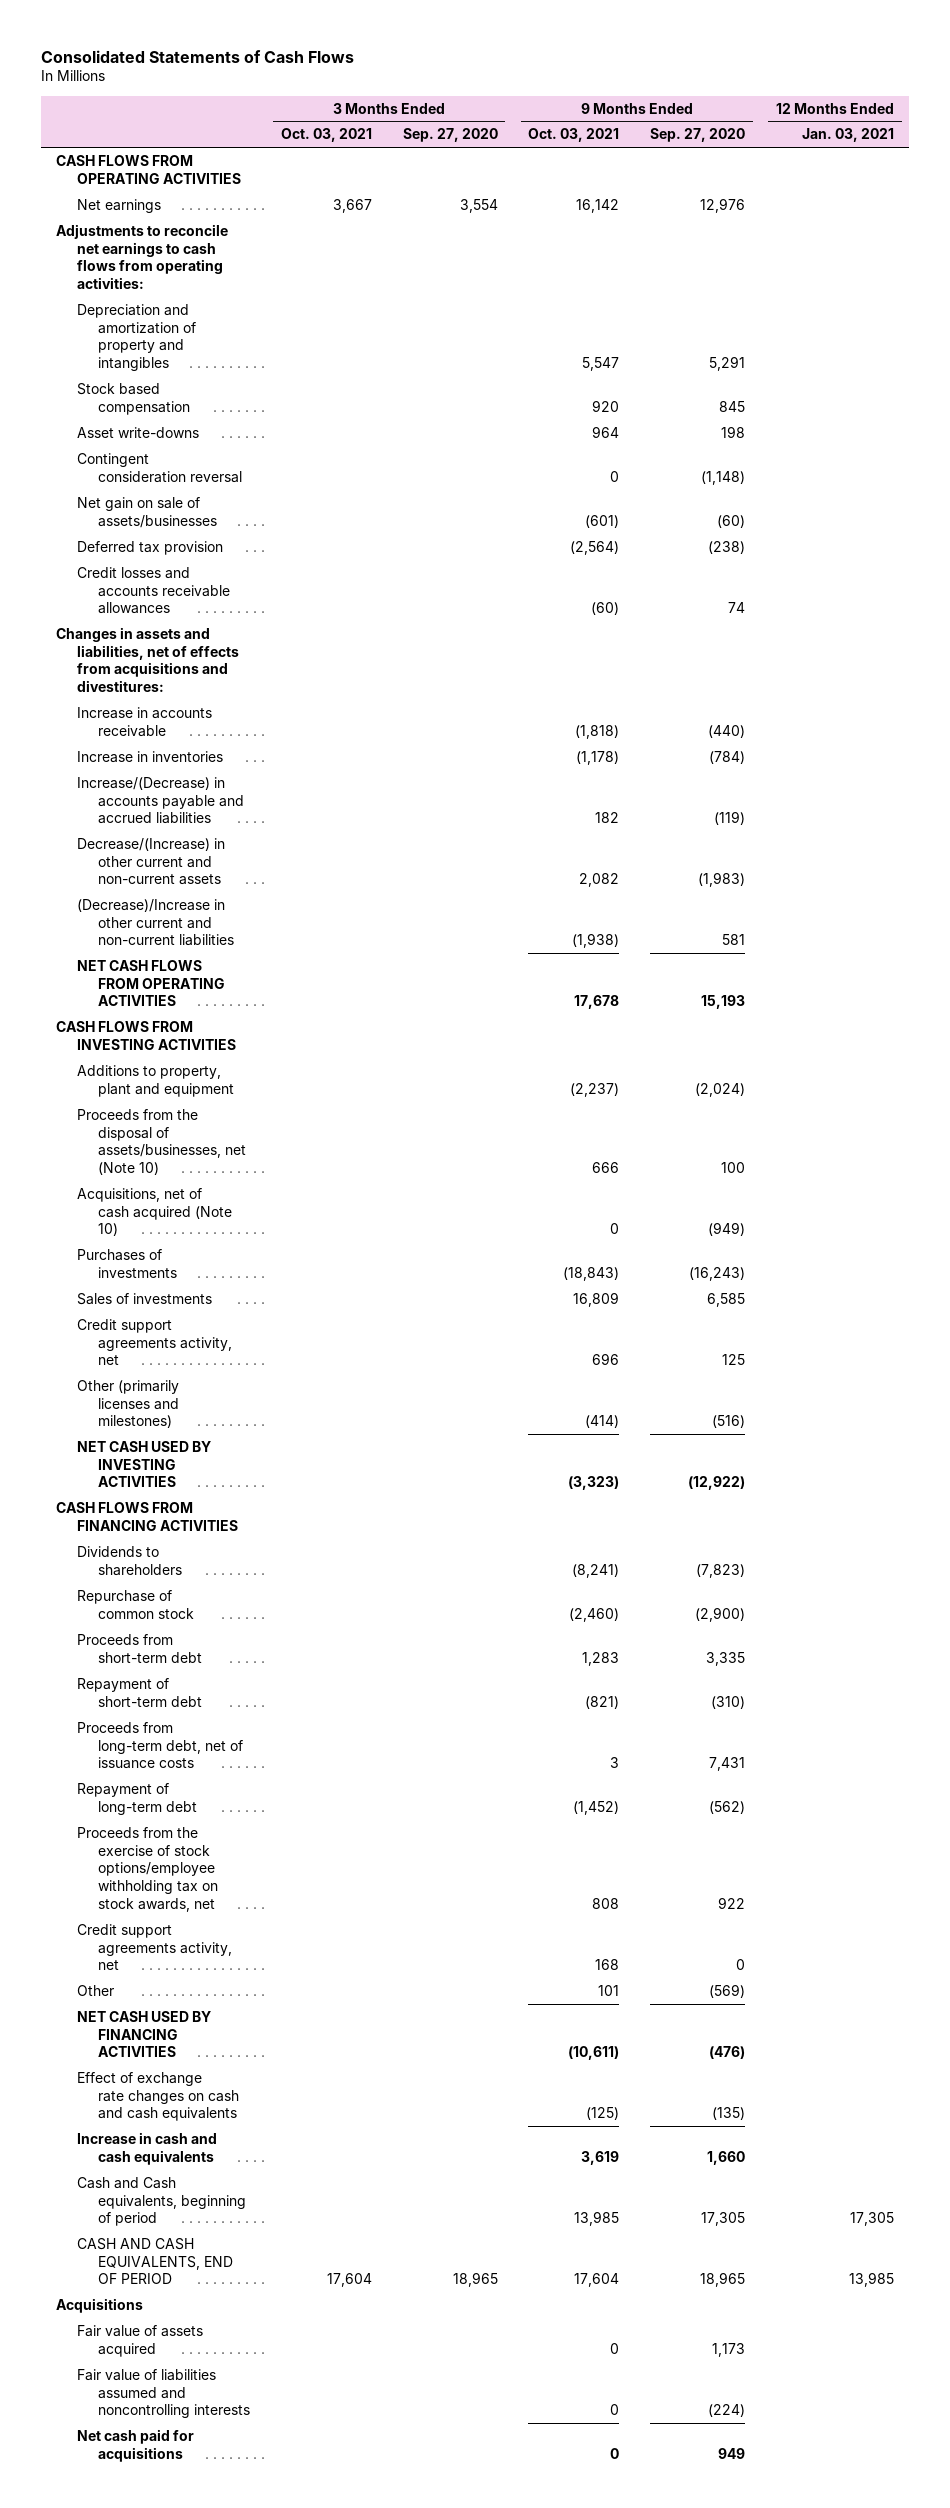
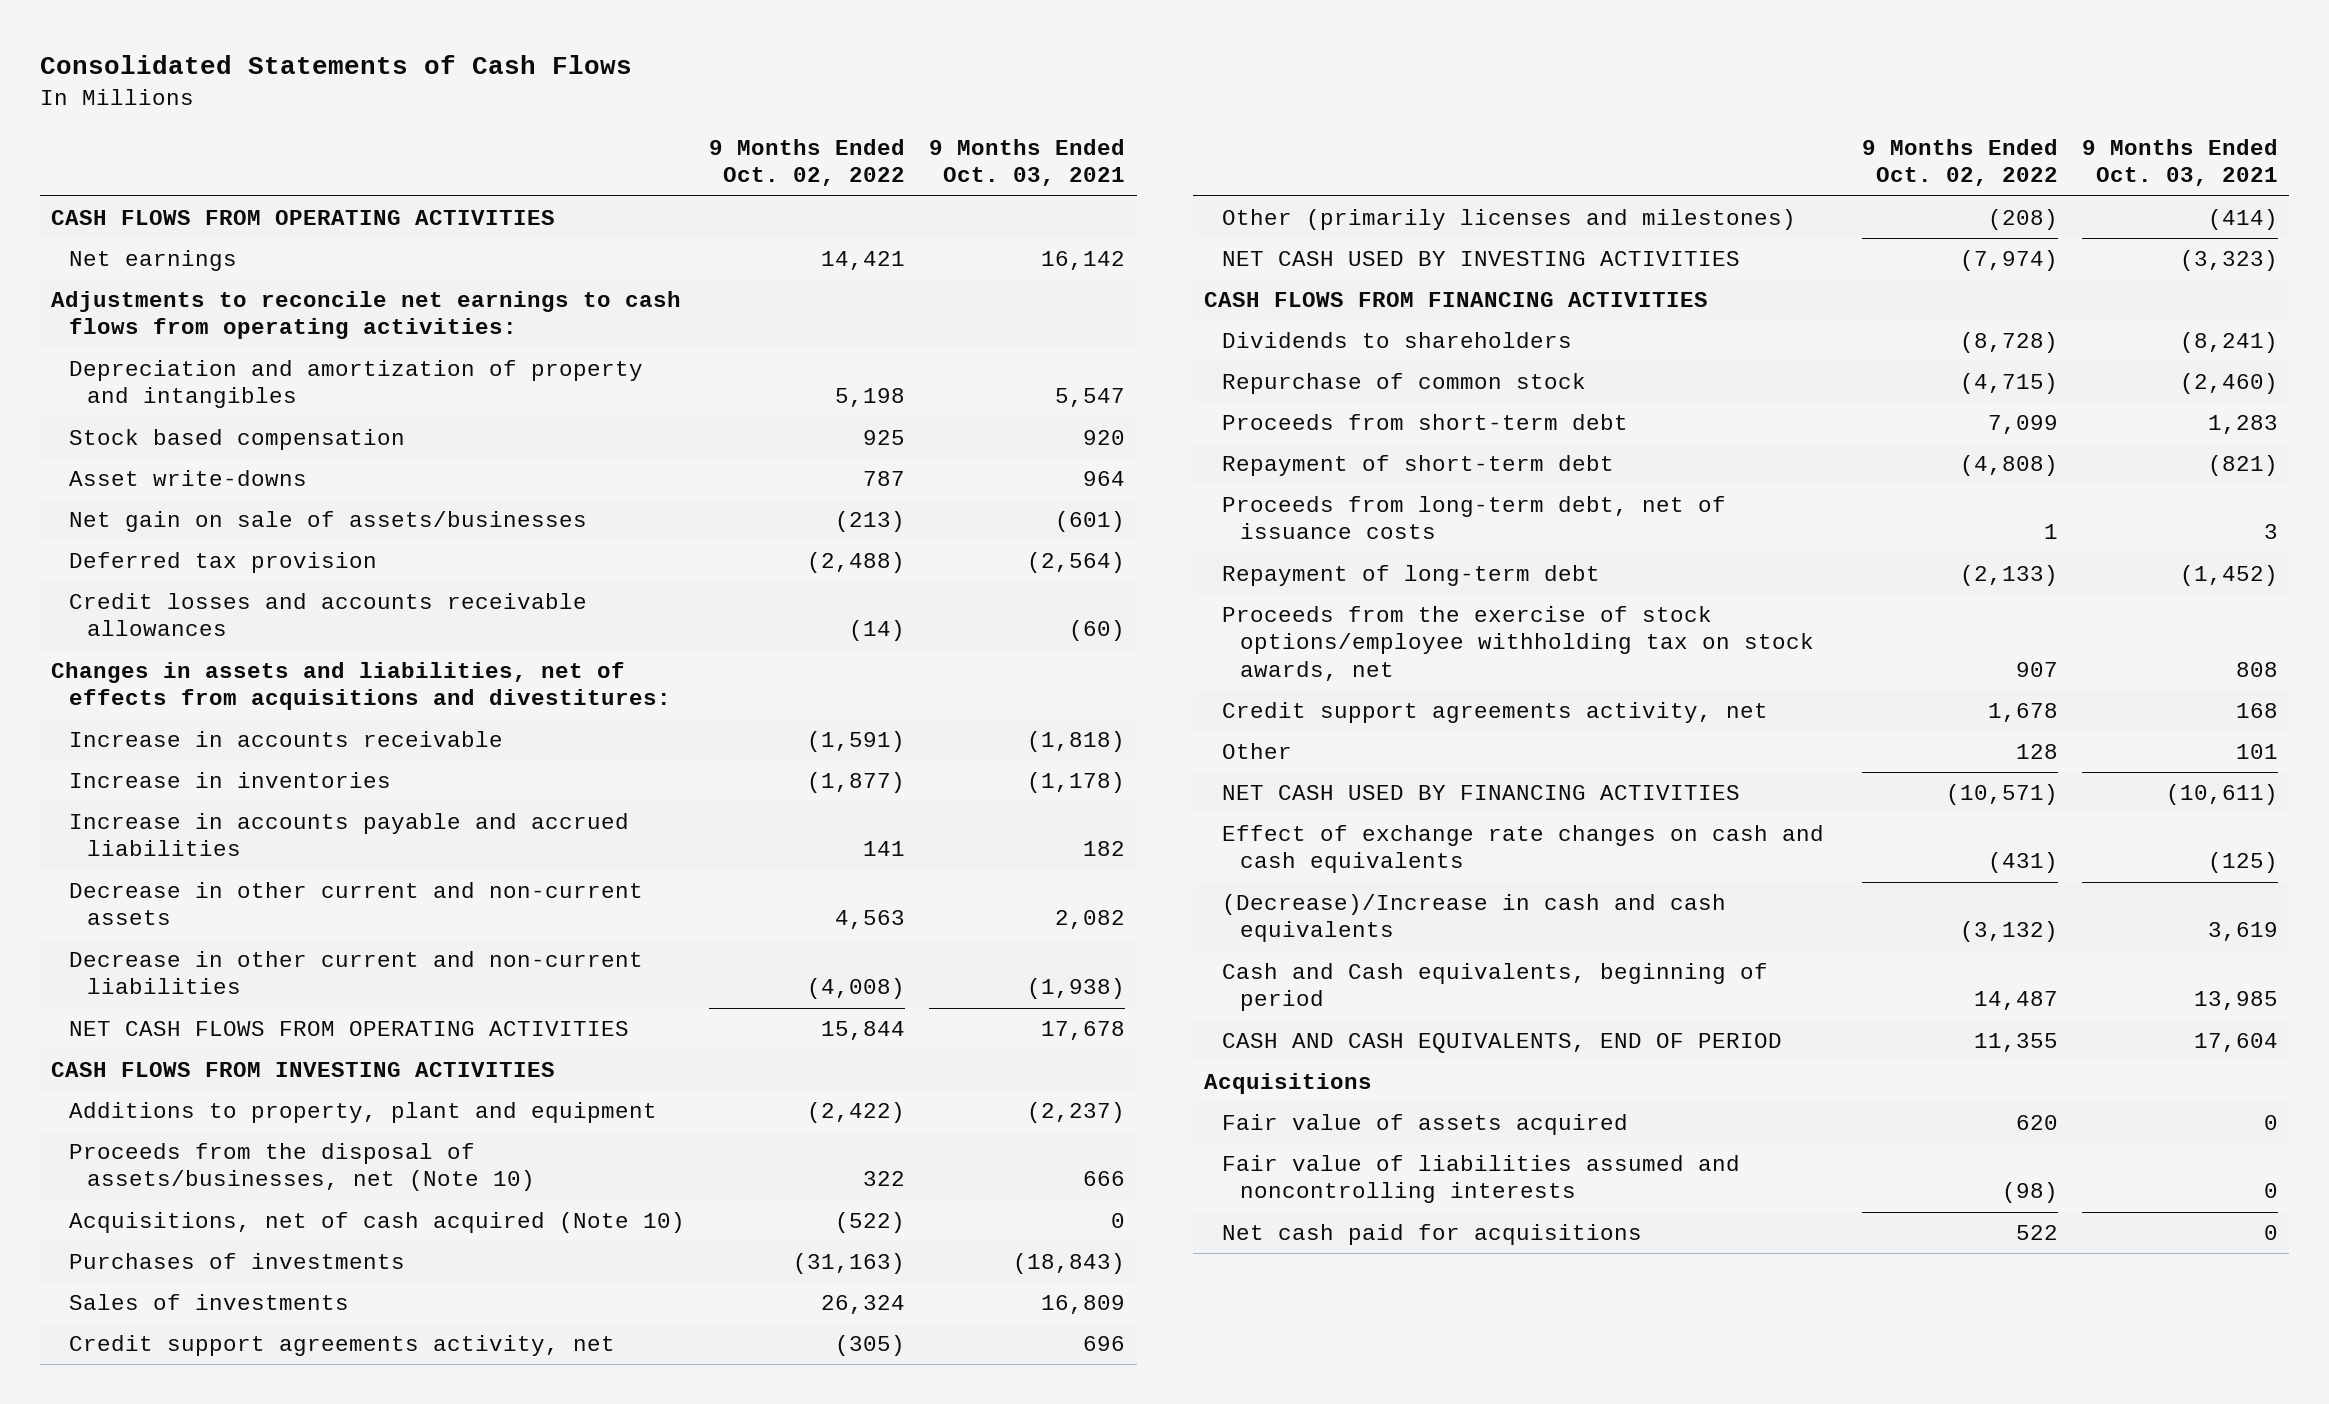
- | 3 Months Ended Oct. 03, 2021 | 3 Months Ended Sep. 27, 2020 | 9 Months Ended Oct. 03, 2021 | 9 Months Ended Sep. 27, 2020 | 12 Months Ended Jan. 03, 2021
+ | 9 Months Ended Oct. 02, 2022 | 9 Months Ended Oct. 03, 2021
- Contingent consideration reversal | | | 0 | (1,148) |
- Increase/(Decrease) in accounts payable and accrued liabilities | | | 182 | (119) |
- Decrease/(Increase) in other current and non-current assets | | | 2,082 | (1,983) |
- (Decrease)/Increase in other current and non-current liabilities | | | (1,938) | 581 |
+ Increase in accounts payable and accrued liabilities | 141 | 182
+ Decrease in other current and non-current assets | 4,563 | 2,082
+ Decrease in other current and non-current liabilities | (4,008) | (1,938)
- Increase in cash and cash equivalents | | | 3,619 | 1,660 |
+ (Decrease)/Increase in cash and cash equivalents | (3,132) | 3,619

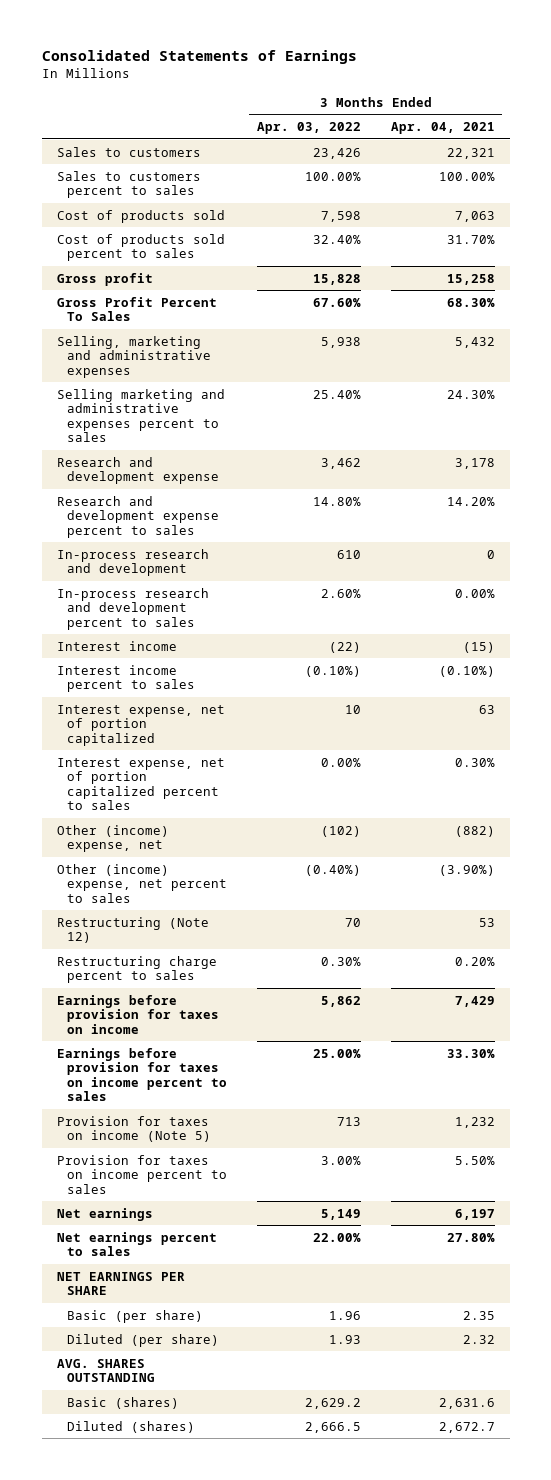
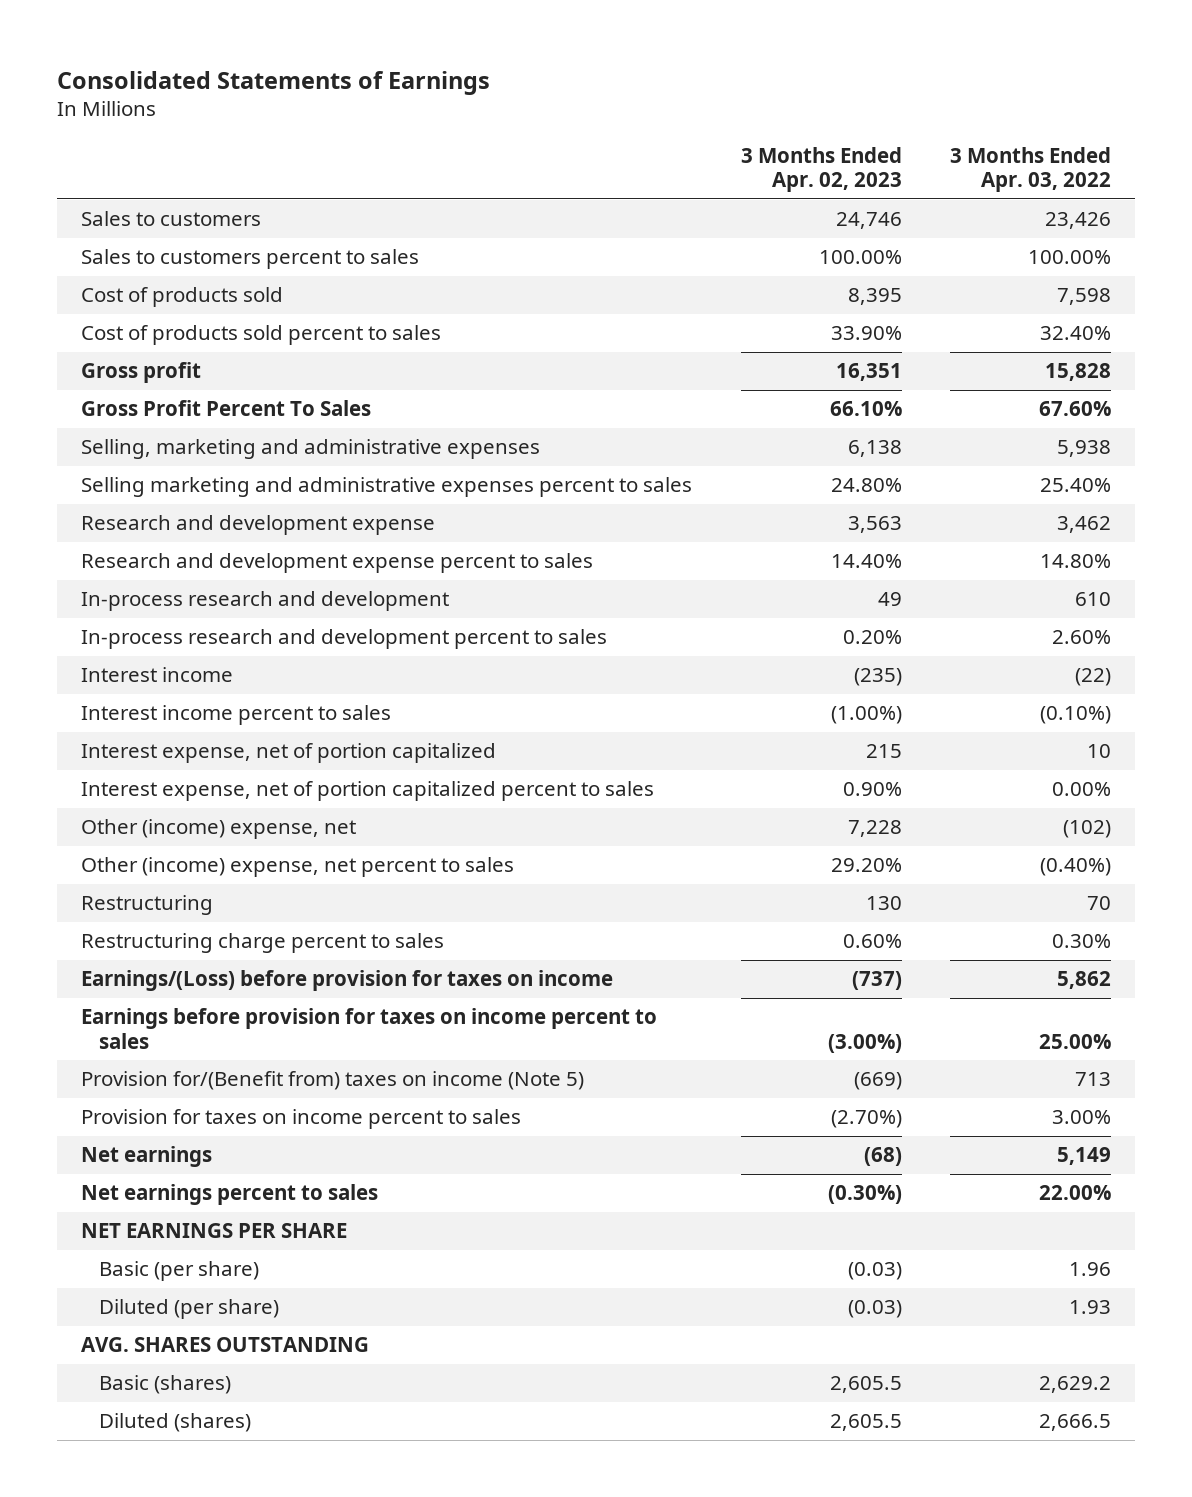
- | 3 Months Ended Apr. 03, 2022 | 3 Months Ended Apr. 04, 2021
+ | 3 Months Ended Apr. 02, 2023 | 3 Months Ended Apr. 03, 2022
- Restructuring (Note 12) | 70 | 53
+ Restructuring | 130 | 70
- Earnings before provision for taxes on income | 5,862 | 7,429
+ Earnings/(Loss) before provision for taxes on income | (737) | 5,862
- Provision for taxes on income (Note 5) | 713 | 1,232
+ Provision for/(Benefit from) taxes on income (Note 5) | (669) | 713

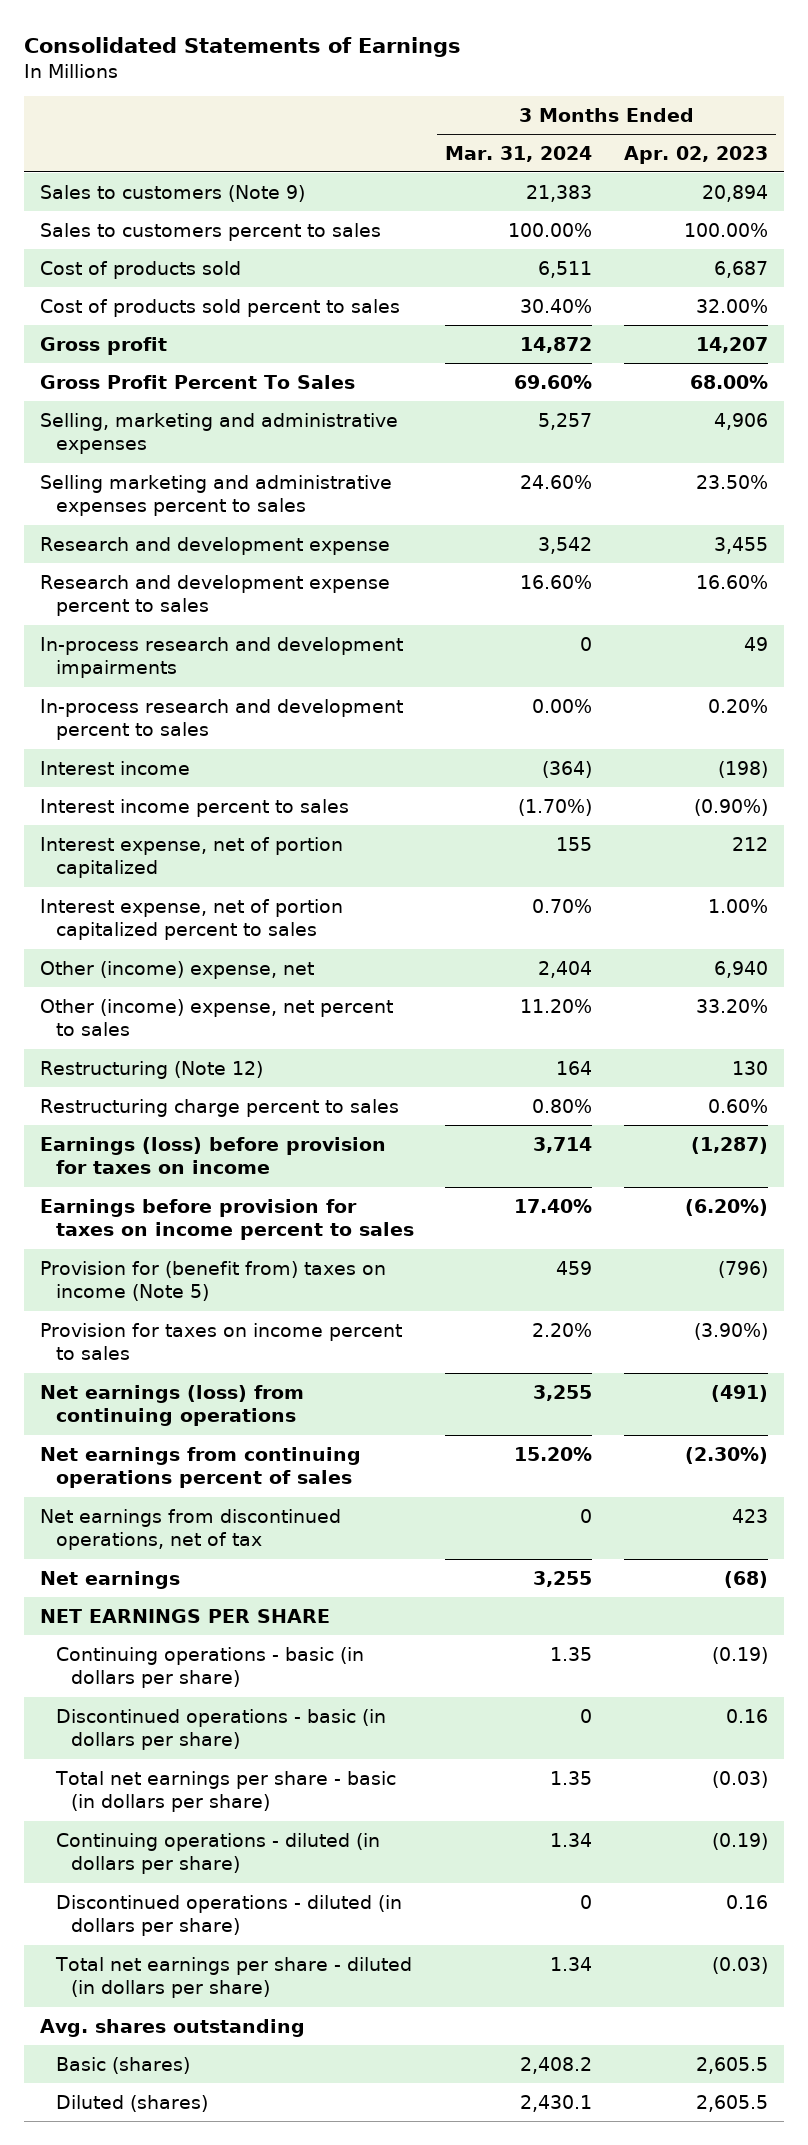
- | 3 Months Ended Apr. 02, 2023 | 3 Months Ended Apr. 03, 2022
+ | 3 Months Ended Mar. 31, 2024 | 3 Months Ended Apr. 02, 2023
- Sales to customers | 24,746 | 23,426
+ Sales to customers (Note 9) | 21,383 | 20,894
- Cost of products sold | 8,395 | 7,598
- Cost of products sold percent to sales | 33.90% | 32.40%
- Gross profit | 16,351 | 15,828
- Gross Profit Percent To Sales | 66.10% | 67.60%
- Selling, marketing and administrative expenses | 6,138 | 5,938
- Selling marketing and administrative expenses percent to sales | 24.80% | 25.40%
- Research and development expense | 3,563 | 3,462
- Research and development expense percent to sales | 14.40% | 14.80%
- In-process research and development | 49 | 610
+ Cost of products sold | 6,511 | 6,687
+ Cost of products sold percent to sales | 30.40% | 32.00%
+ Gross profit | 14,872 | 14,207
+ Gross Profit Percent To Sales | 69.60% | 68.00%
+ Selling, marketing and administrative expenses | 5,257 | 4,906
+ Selling marketing and administrative expenses percent to sales | 24.60% | 23.50%
+ Research and development expense | 3,542 | 3,455
+ Research and development expense percent to sales | 16.60% | 16.60%
+ In-process research and development impairments | 0 | 49
- Interest income | (235) | (22)
- Interest income percent to sales | (1.00%) | (0.10%)
- Interest expense, net of portion capitalized | 215 | 10
- Interest expense, net of portion capitalized percent to sales | 0.90% | 0.00%
- Other (income) expense, net | 7,228 | (102)
- Other (income) expense, net percent to sales | 29.20% | (0.40%)
- Restructuring | 130 | 70
+ Interest income | (364) | (198)
+ Interest income percent to sales | (1.70%) | (0.90%)
+ Interest expense, net of portion capitalized | 155 | 212
+ Interest expense, net of portion capitalized percent to sales | 0.70% | 1.00%
+ Other (income) expense, net | 2,404 | 6,940
+ Other (income) expense, net percent to sales | 11.20% | 33.20%
+ Restructuring (Note 12) | 164 | 130
- Earnings/(Loss) before provision for taxes on income | (737) | 5,862
- Earnings before provision for taxes on income percent to sales | (3.00%) | 25.00%
- Provision for/(Benefit from) taxes on income (Note 5) | (669) | 713
- Provision for taxes on income percent to sales | (2.70%) | 3.00%
+ Earnings (loss) before provision for taxes on income | 3,714 | (1,287)
+ Earnings before provision for taxes on income percent to sales | 17.40% | (6.20%)
+ Provision for (benefit from) taxes on income (Note 5) | 459 | (796)
+ Provision for taxes on income percent to sales | 2.20% | (3.90%)
+ Net earnings (loss) from continuing operations | 3,255 | (491)
+ Net earnings from continuing operations percent of sales | 15.20% | (2.30%)
+ Net earnings from discontinued operations, net of tax | 0 | 423
- Net earnings percent to sales | (0.30%) | 22.00%
- Basic (per share) | (0.03) | 1.96
- Diluted (per share) | (0.03) | 1.93
- AVG. SHARES OUTSTANDING
+ Continuing operations - basic (in dollars per share) | 1.35 | (0.19)
+ Discontinued operations - basic (in dollars per share) | 0 | 0.16
+ Total net earnings per share - basic (in dollars per share) | 1.35 | (0.03)
+ Continuing operations - diluted (in dollars per share) | 1.34 | (0.19)
+ Discontinued operations - diluted (in dollars per share) | 0 | 0.16
+ Total net earnings per share - diluted (in dollars per share) | 1.34 | (0.03)
+ Avg. shares outstanding

